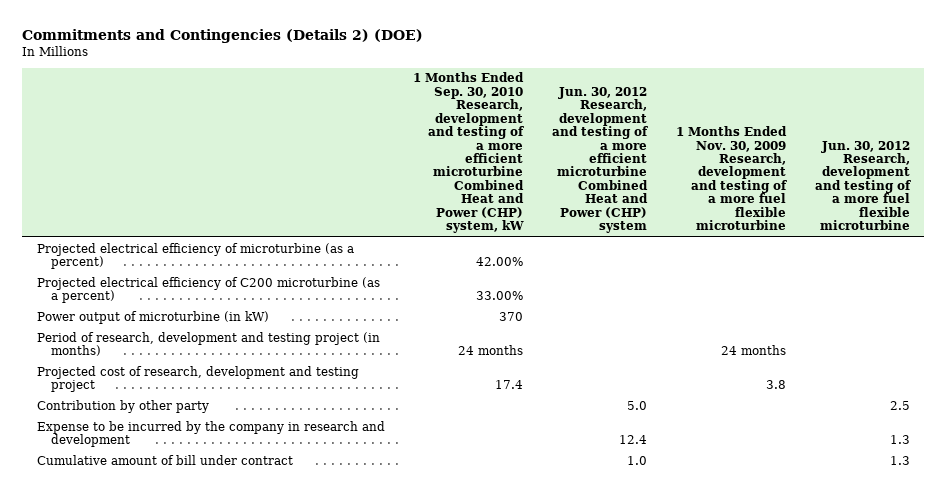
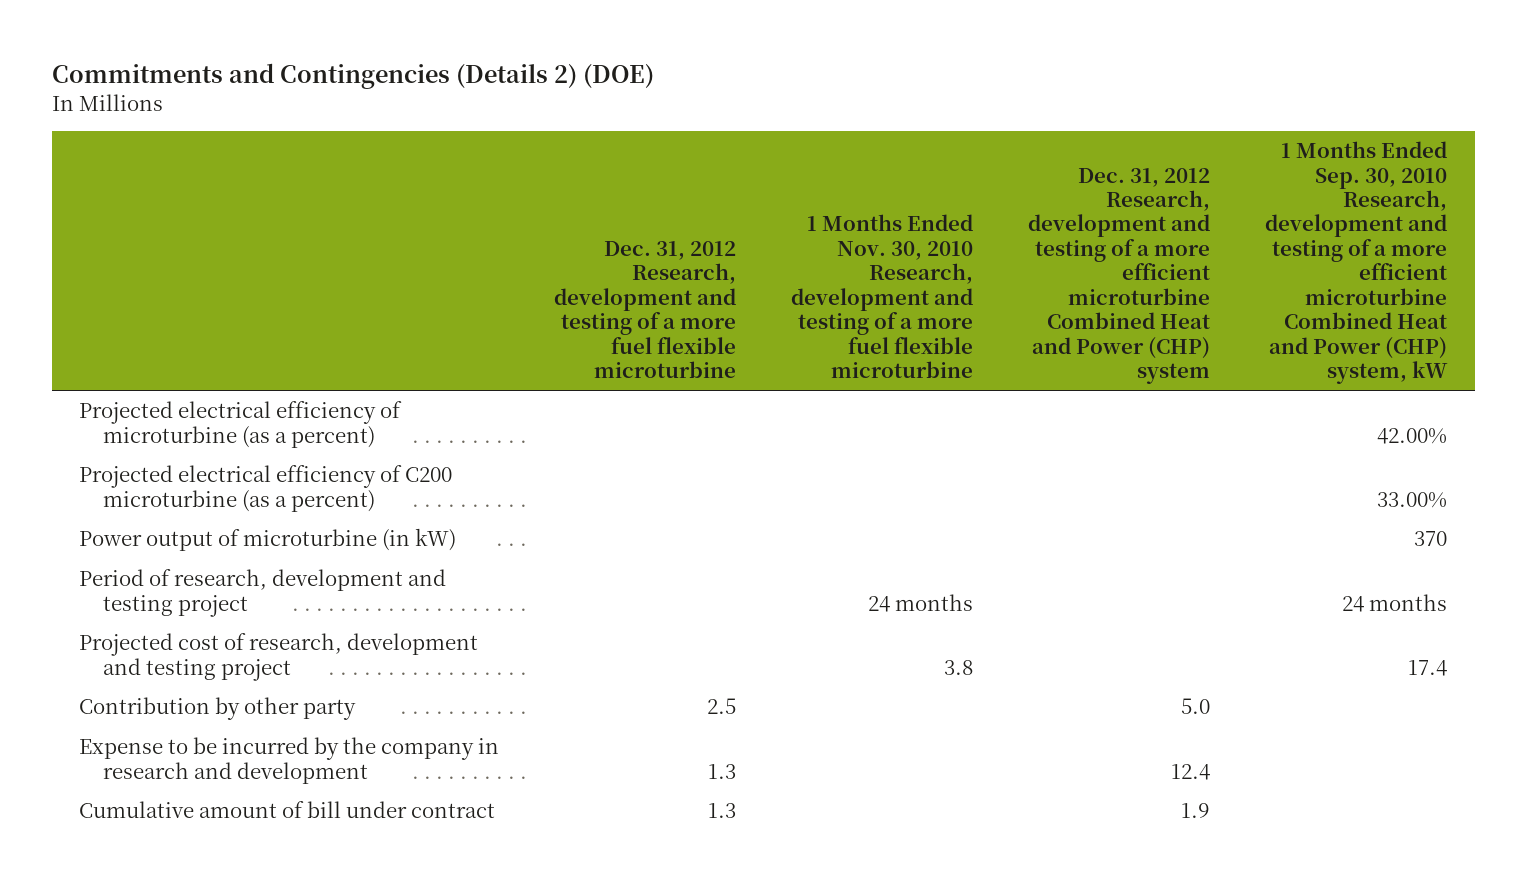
- | 1 Months Ended Sep. 30, 2010 Research, development and testing of a more efficient microturbine Combined Heat and Power (CHP) system, kW | Jun. 30, 2012 Research, development and testing of a more efficient microturbine Combined Heat and Power (CHP) system | 1 Months Ended Nov. 30, 2009 Research, development and testing of a more fuel flexible microturbine | Jun. 30, 2012 Research, development and testing of a more fuel flexible microturbine
+ | Dec. 31, 2012 Research, development and testing of a more fuel flexible microturbine | 1 Months Ended Nov. 30, 2010 Research, development and testing of a more fuel flexible microturbine | Dec. 31, 2012 Research, development and testing of a more efficient microturbine Combined Heat and Power (CHP) system | 1 Months Ended Sep. 30, 2010 Research, development and testing of a more efficient microturbine Combined Heat and Power (CHP) system, kW
- Period of research, development and testing project (in months) | 24 months | | 24 months |
+ Period of research, development and testing project | | 24 months | | 24 months

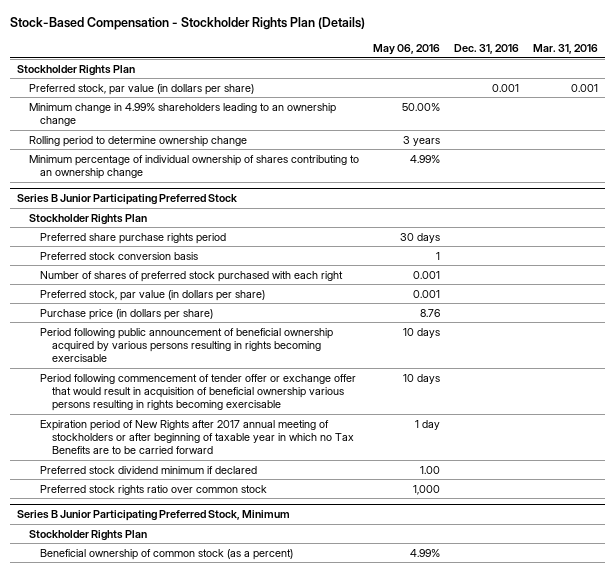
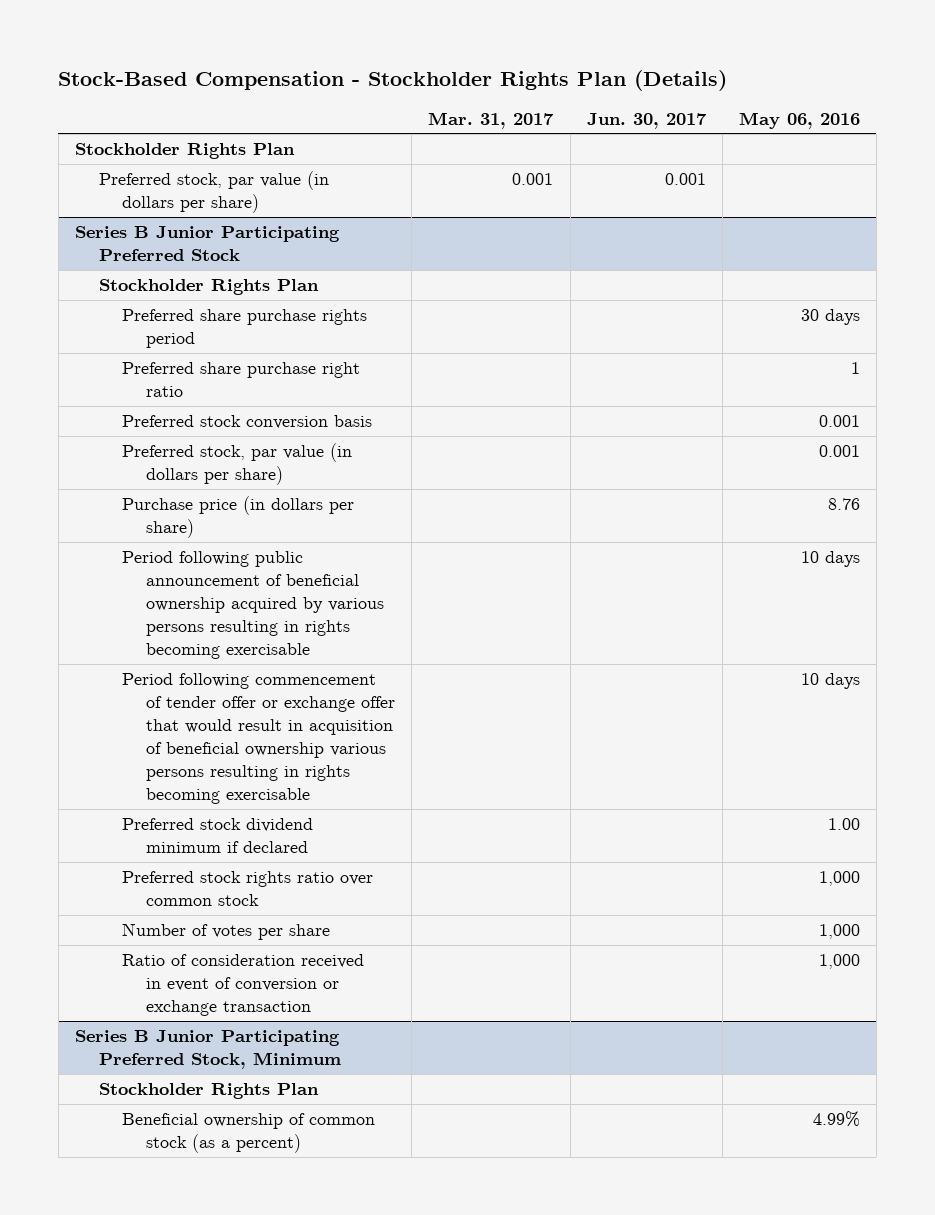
- | May 06, 2016 | Dec. 31, 2016 | Mar. 31, 2016
+ | Mar. 31, 2017 | Jun. 30, 2017 | May 06, 2016
- Minimum change in 4.99% shareholders leading to an ownership change | 50.00% | |
- Rolling period to determine ownership change | 3 years | |
- Minimum percentage of individual ownership of shares contributing to an ownership change | 4.99% | |
@ Series B Junior Participating Preferred Stock
- Preferred stock conversion basis | 1 | |
- Number of shares of preferred stock purchased with each right | 0.001 | |
+ Preferred share purchase right ratio | | | 1
+ Preferred stock conversion basis | | | 0.001
- Expiration period of New Rights after 2017 annual meeting of stockholders or after beginning of taxable year in which no Tax Benefits are to be carried forward | 1 day | |
+ Number of votes per share | | | 1,000
+ Ratio of consideration received in event of conversion or exchange transaction | | | 1,000

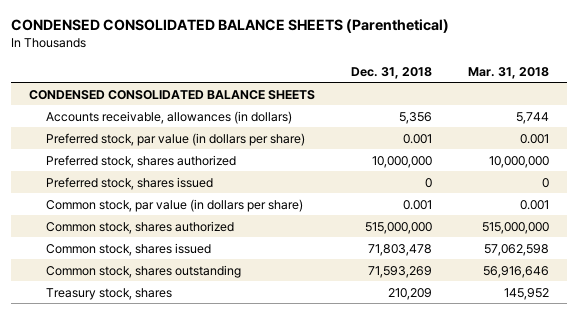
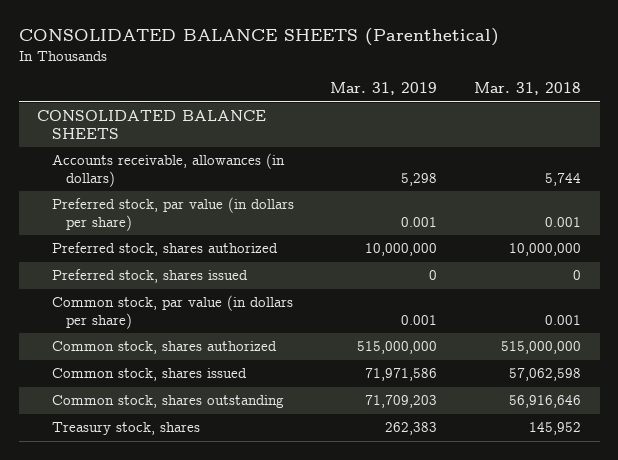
- CONDENSED CONSOLIDATED BALANCE SHEETS (Parenthetical)
+ CONSOLIDATED BALANCE SHEETS (Parenthetical)
- | Dec. 31, 2018 | Mar. 31, 2018
+ | Mar. 31, 2019 | Mar. 31, 2018
- CONDENSED CONSOLIDATED BALANCE SHEETS
+ CONSOLIDATED BALANCE SHEETS

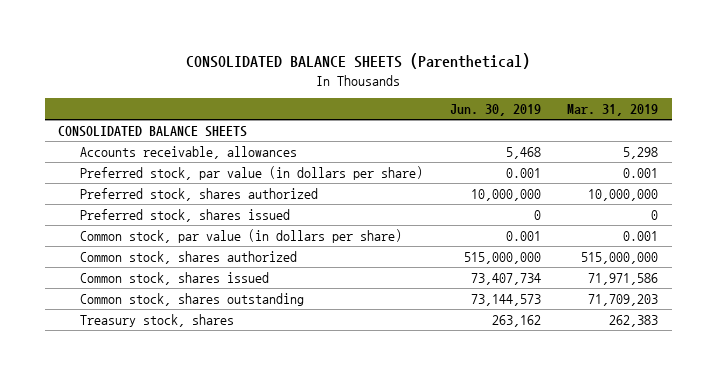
- | Mar. 31, 2019 | Mar. 31, 2018
+ | Jun. 30, 2019 | Mar. 31, 2019
- Accounts receivable, allowances (in dollars) | 5,298 | 5,744
+ Accounts receivable, allowances | 5,468 | 5,298

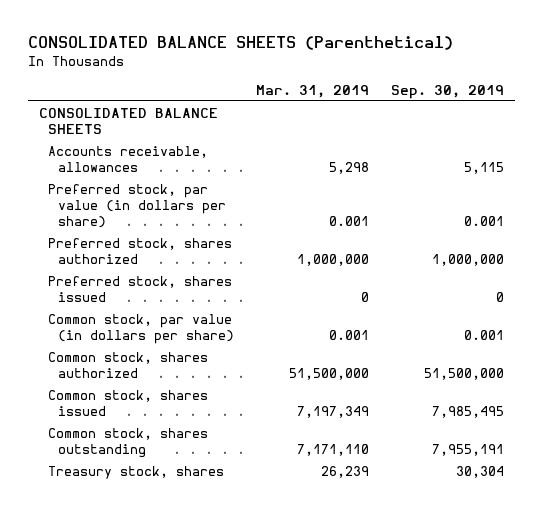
- | Jun. 30, 2019 | Mar. 31, 2019
+ | Mar. 31, 2019 | Sep. 30, 2019
- Preferred stock, shares authorized | 10,000,000 | 10,000,000
+ Preferred stock, shares authorized | 1,000,000 | 1,000,000
- Common stock, shares authorized | 515,000,000 | 515,000,000
- Common stock, shares issued | 73,407,734 | 71,971,586
- Common stock, shares outstanding | 73,144,573 | 71,709,203
- Treasury stock, shares | 263,162 | 262,383
+ Common stock, shares authorized | 51,500,000 | 51,500,000
+ Common stock, shares issued | 7,197,349 | 7,985,495
+ Common stock, shares outstanding | 7,171,110 | 7,955,191
+ Treasury stock, shares | 26,239 | 30,304

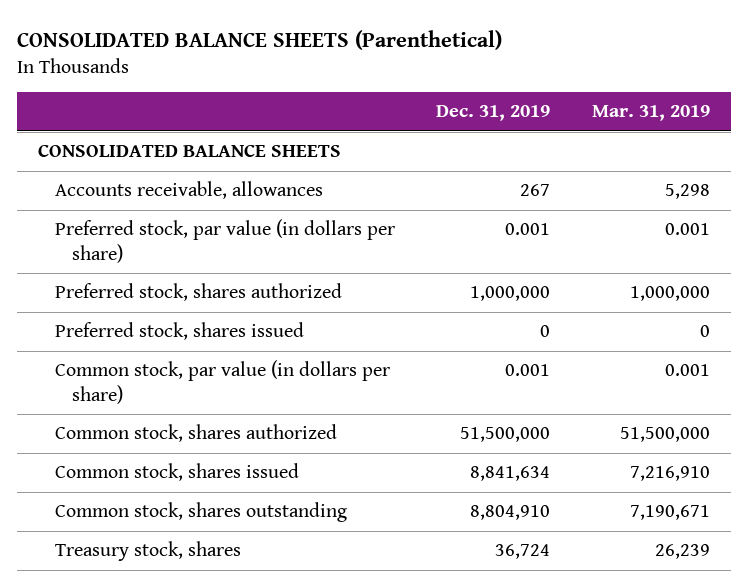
- | Mar. 31, 2019 | Sep. 30, 2019
+ | Dec. 31, 2019 | Mar. 31, 2019
- Common stock, shares issued | 7,197,349 | 7,985,495
- Common stock, shares outstanding | 7,171,110 | 7,955,191
+ Common stock, shares issued | 8,841,634 | 7,216,910
+ Common stock, shares outstanding | 8,804,910 | 7,190,671

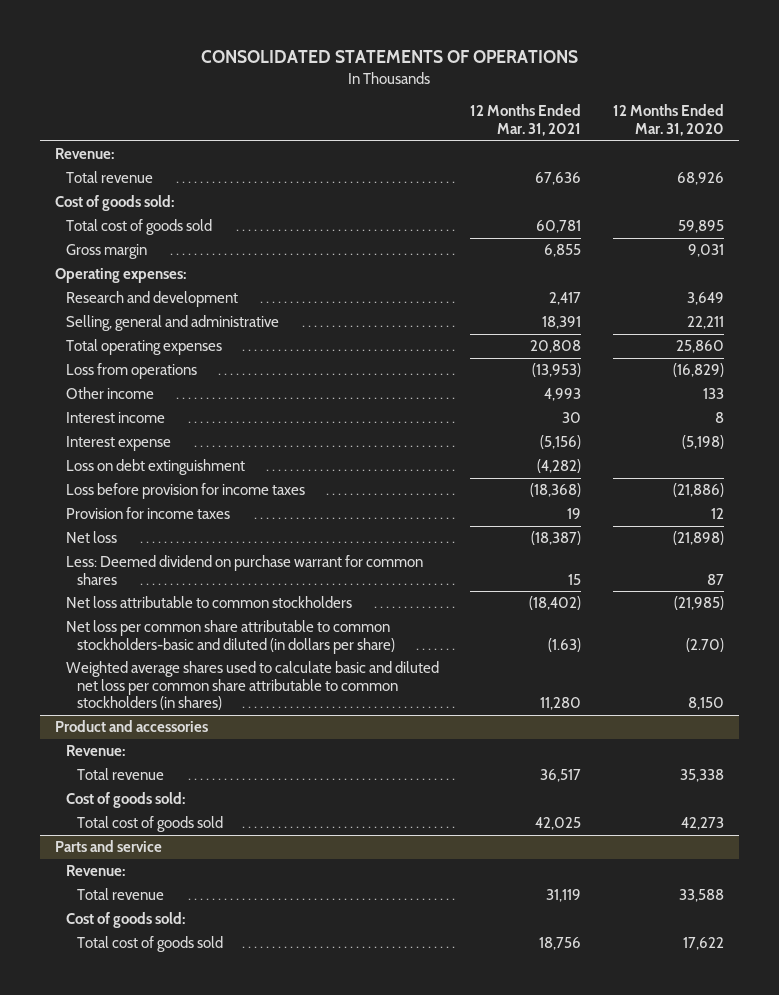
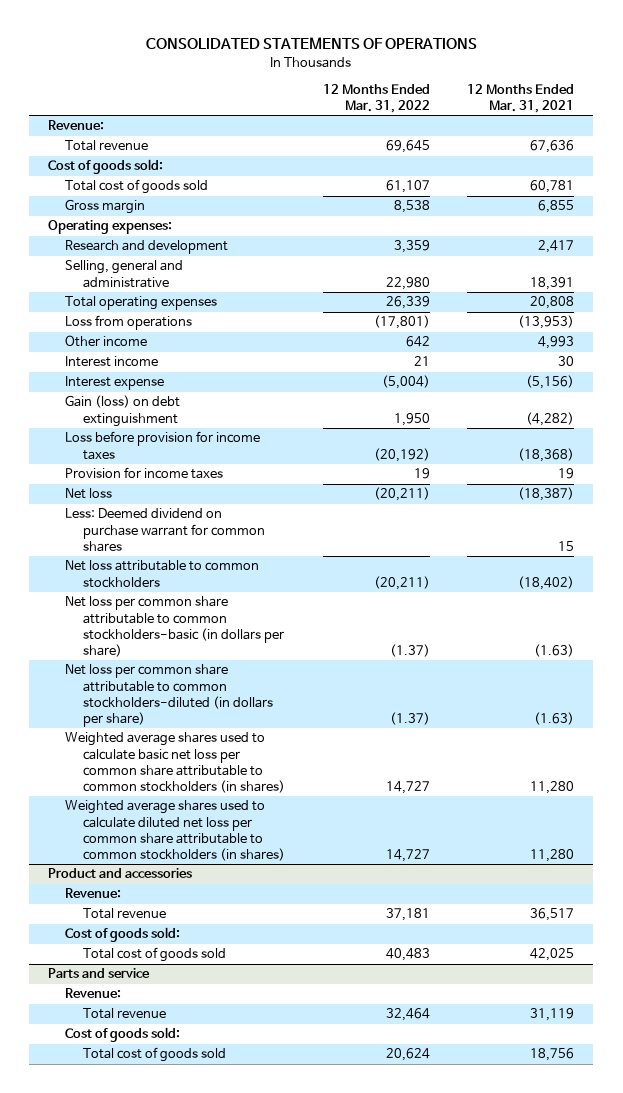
- | 12 Months Ended Mar. 31, 2021 | 12 Months Ended Mar. 31, 2020
+ | 12 Months Ended Mar. 31, 2022 | 12 Months Ended Mar. 31, 2021
- Loss on debt extinguishment | (4,282) |
+ Gain (loss) on debt extinguishment | 1,950 | (4,282)
- Net loss per common share attributable to common stockholders-basic and diluted (in dollars per share) | (1.63) | (2.70)
- Weighted average shares used to calculate basic and diluted net loss per common share attributable to common stockholders (in shares) | 11,280 | 8,150
+ Net loss per common share attributable to common stockholders-basic (in dollars per share) | (1.37) | (1.63)
+ Net loss per common share attributable to common stockholders-diluted (in dollars per share) | (1.37) | (1.63)
+ Weighted average shares used to calculate basic net loss per common share attributable to common stockholders (in shares) | 14,727 | 11,280
+ Weighted average shares used to calculate diluted net loss per common share attributable to common stockholders (in shares) | 14,727 | 11,280

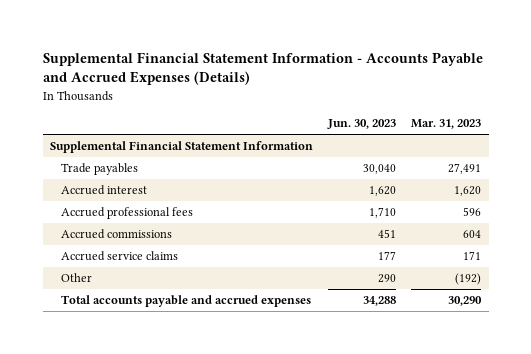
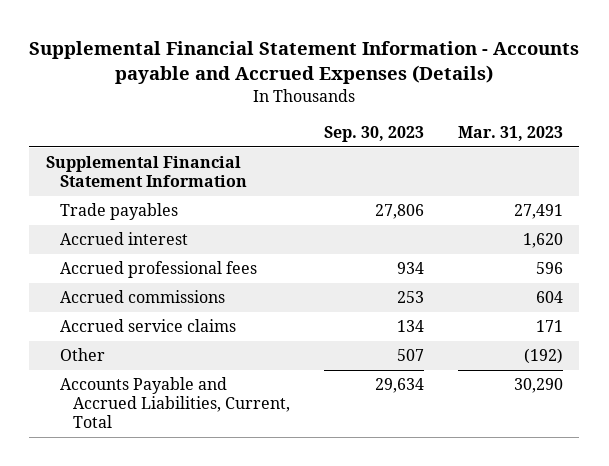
- Supplemental Financial Statement Information - Accounts Payable and Accrued Expenses (Details)
+ Supplemental Financial Statement Information - Accounts payable and Accrued Expenses (Details)
- | Jun. 30, 2023 | Mar. 31, 2023
+ | Sep. 30, 2023 | Mar. 31, 2023
- Total accounts payable and accrued expenses | 34,288 | 30,290
+ Accounts Payable and Accrued Liabilities, Current, Total | 29,634 | 30,290

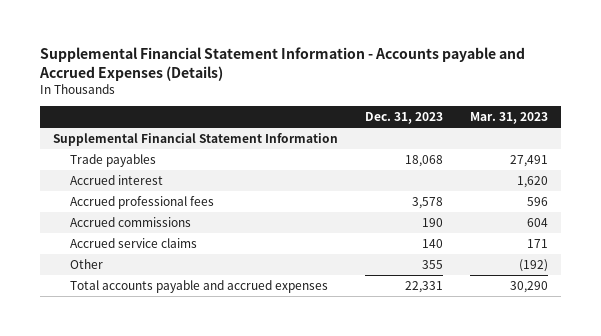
- | Sep. 30, 2023 | Mar. 31, 2023
+ | Dec. 31, 2023 | Mar. 31, 2023
- Accounts Payable and Accrued Liabilities, Current, Total | 29,634 | 30,290
+ Total accounts payable and accrued expenses | 22,331 | 30,290

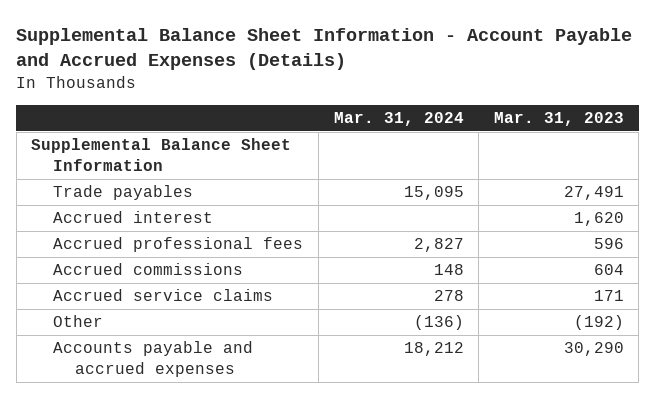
- Supplemental Financial Statement Information - Accounts payable and Accrued Expenses (Details)
+ Supplemental Balance Sheet Information - Account Payable and Accrued Expenses (Details)
- | Dec. 31, 2023 | Mar. 31, 2023
+ | Mar. 31, 2024 | Mar. 31, 2023
- Supplemental Financial Statement Information
+ Supplemental Balance Sheet Information
- Total accounts payable and accrued expenses | 22,331 | 30,290
+ Accounts payable and accrued expenses | 18,212 | 30,290

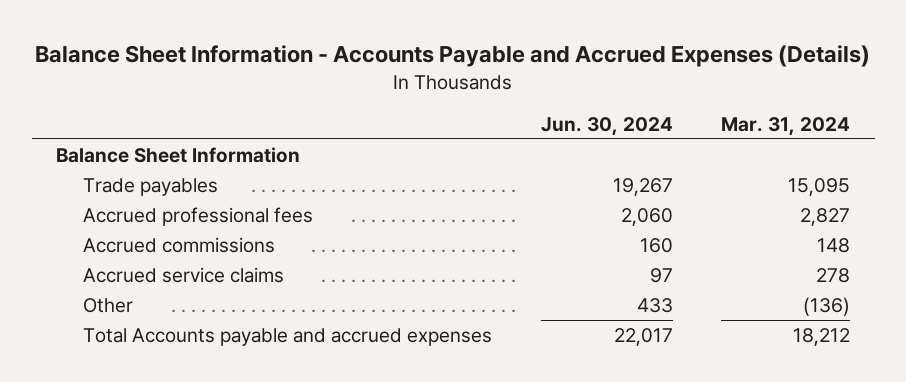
- Supplemental Balance Sheet Information - Account Payable and Accrued Expenses (Details)
+ Balance Sheet Information - Accounts Payable and Accrued Expenses (Details)
- | Mar. 31, 2024 | Mar. 31, 2023
+ | Jun. 30, 2024 | Mar. 31, 2024
- Supplemental Balance Sheet Information
+ Balance Sheet Information
- Accrued interest | | 1,620
- Accounts payable and accrued expenses | 18,212 | 30,290
+ Total Accounts payable and accrued expenses | 22,017 | 18,212

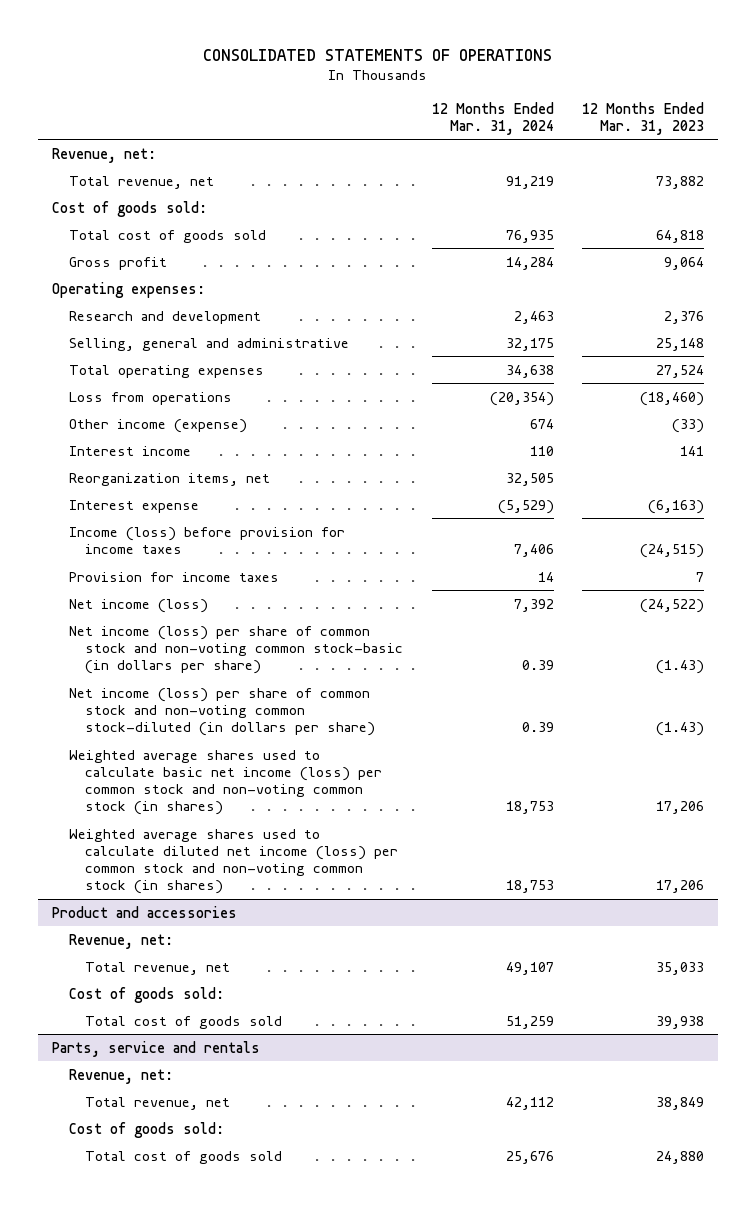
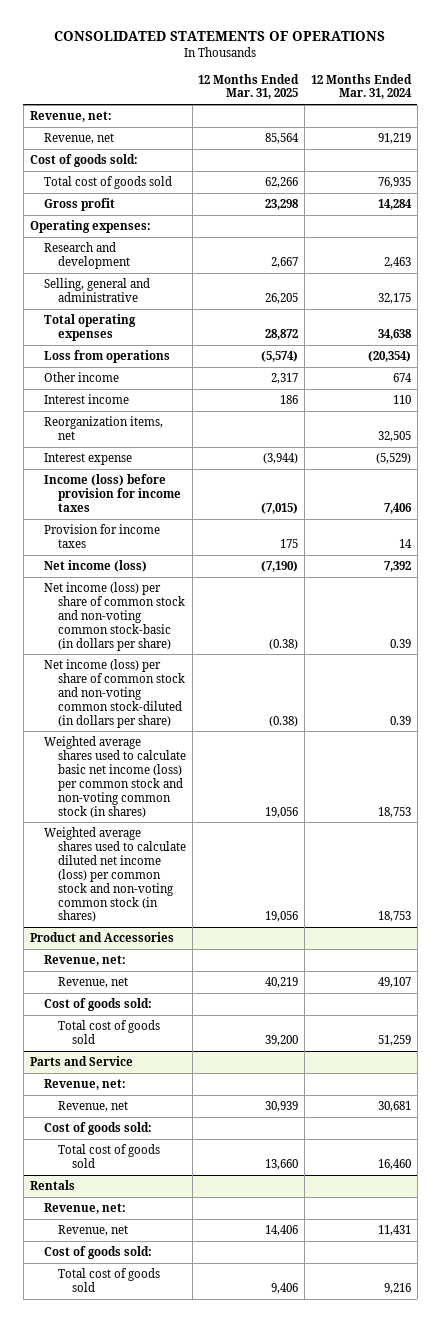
- | 12 Months Ended Mar. 31, 2024 | 12 Months Ended Mar. 31, 2023
+ | 12 Months Ended Mar. 31, 2025 | 12 Months Ended Mar. 31, 2024
- Total revenue, net | 91,219 | 73,882
+ Revenue, net | 85,564 | 91,219
- Other income (expense) | 674 | (33)
+ Other income | 2,317 | 674
- Product and accessories
+ Product and Accessories
- Total revenue, net | 49,107 | 35,033
+ Revenue, net | 40,219 | 49,107
- Parts, service and rentals
+ Parts and Service
- Total revenue, net | 42,112 | 38,849
+ Revenue, net | 30,939 | 30,681
- Total cost of goods sold | 25,676 | 24,880
+ Total cost of goods sold | 13,660 | 16,460
+ Rentals
+ Revenue, net:
+ Revenue, net | 14,406 | 11,431
+ Cost of goods sold:
+ Total cost of goods sold | 9,406 | 9,216

